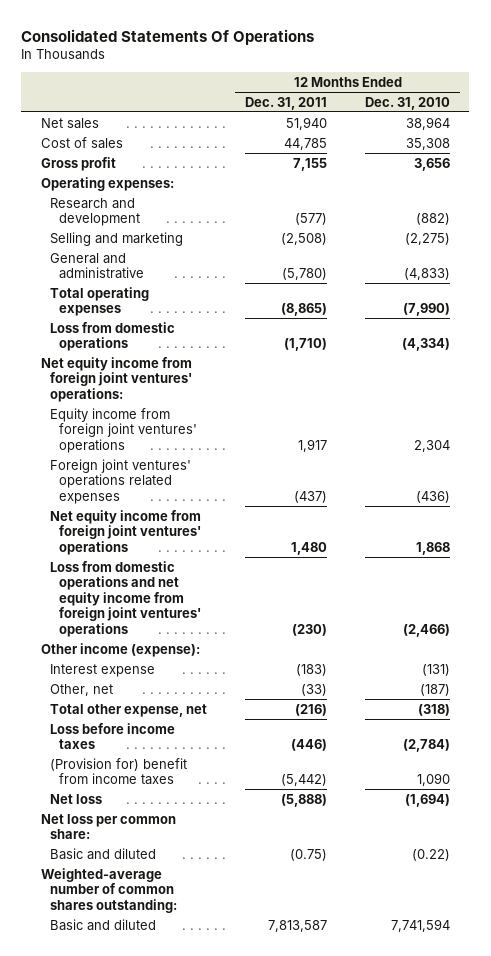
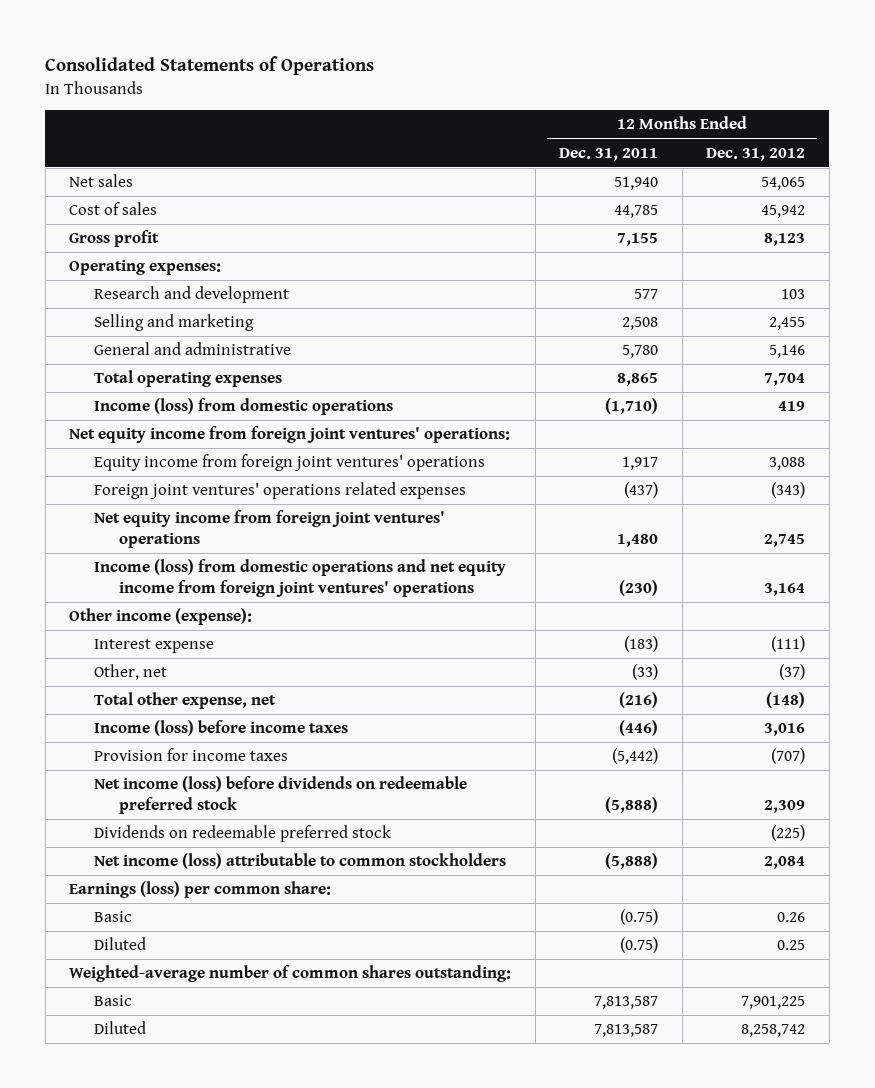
- Consolidated Statements Of Operations
+ Consolidated Statements of Operations
- | 12 Months Ended Dec. 31, 2011 | 12 Months Ended Dec. 31, 2010
+ | 12 Months Ended Dec. 31, 2011 | 12 Months Ended Dec. 31, 2012
- Research and development | (577) | (882)
- Selling and marketing | (2,508) | (2,275)
- General and administrative | (5,780) | (4,833)
- Total operating expenses | (8,865) | (7,990)
- Loss from domestic operations | (1,710) | (4,334)
+ Research and development | 577 | 103
+ Selling and marketing | 2,508 | 2,455
+ General and administrative | 5,780 | 5,146
+ Total operating expenses | 8,865 | 7,704
+ Income (loss) from domestic operations | (1,710) | 419
- Loss from domestic operations and net equity income from foreign joint ventures' operations | (230) | (2,466)
+ Income (loss) from domestic operations and net equity income from foreign joint ventures' operations | (230) | 3,164
- Loss before income taxes | (446) | (2,784)
- (Provision for) benefit from income taxes | (5,442) | 1,090
- Net loss | (5,888) | (1,694)
- Net loss per common share:
- Basic and diluted | (0.75) | (0.22)
+ Income (loss) before income taxes | (446) | 3,016
+ Provision for income taxes | (5,442) | (707)
+ Net income (loss) before dividends on redeemable preferred stock | (5,888) | 2,309
+ Dividends on redeemable preferred stock | | (225)
+ Net income (loss) attributable to common stockholders | (5,888) | 2,084
+ Earnings (loss) per common share:
+ Basic | (0.75) | 0.26
+ Diluted | (0.75) | 0.25
- Basic and diluted | 7,813,587 | 7,741,594
+ Basic | 7,813,587 | 7,901,225
+ Diluted | 7,813,587 | 8,258,742

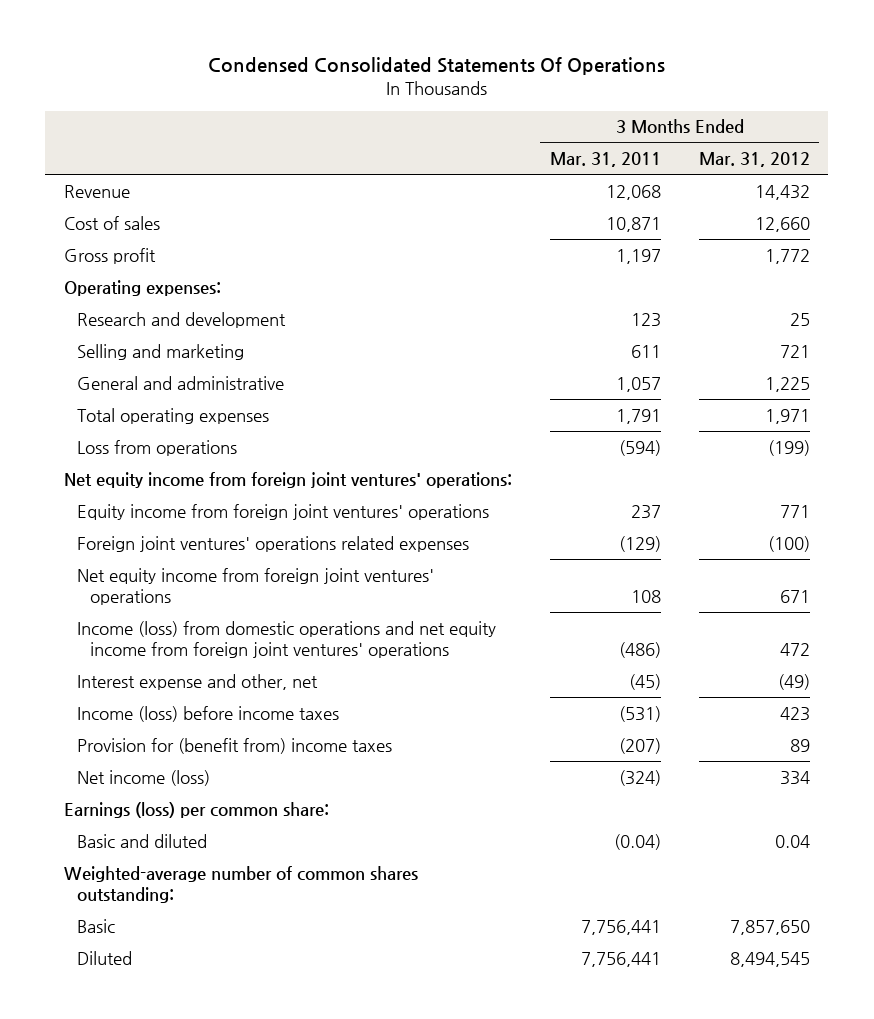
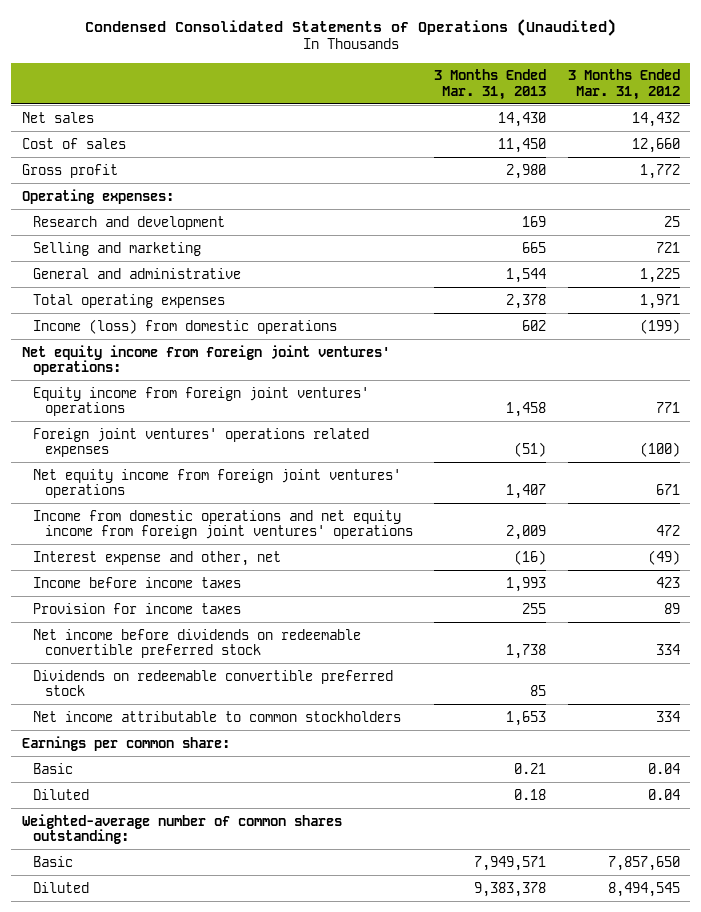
- Condensed Consolidated Statements Of Operations
+ Condensed Consolidated Statements of Operations (Unaudited)
- | 3 Months Ended Mar. 31, 2011 | 3 Months Ended Mar. 31, 2012
+ | 3 Months Ended Mar. 31, 2013 | 3 Months Ended Mar. 31, 2012
- Revenue | 12,068 | 14,432
+ Net sales | 14,430 | 14,432
- Loss from operations | (594) | (199)
+ Income (loss) from domestic operations | 602 | (199)
- Income (loss) from domestic operations and net equity income from foreign joint ventures' operations | (486) | 472
+ Income from domestic operations and net equity income from foreign joint ventures' operations | 2,009 | 472
- Income (loss) before income taxes | (531) | 423
- Provision for (benefit from) income taxes | (207) | 89
- Net income (loss) | (324) | 334
- Earnings (loss) per common share:
- Basic and diluted | (0.04) | 0.04
+ Income before income taxes | 1,993 | 423
+ Provision for income taxes | 255 | 89
+ Net income before dividends on redeemable convertible preferred stock | 1,738 | 334
+ Dividends on redeemable convertible preferred stock | 85 |
+ Net income attributable to common stockholders | 1,653 | 334
+ Earnings per common share:
+ Basic | 0.21 | 0.04
+ Diluted | 0.18 | 0.04

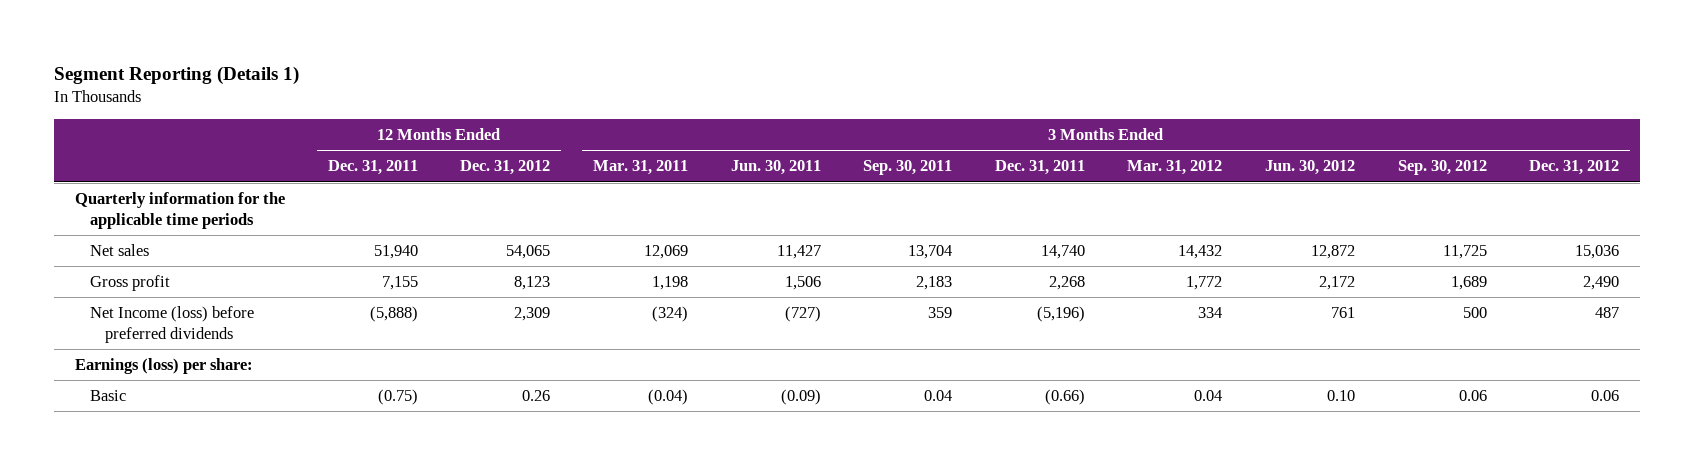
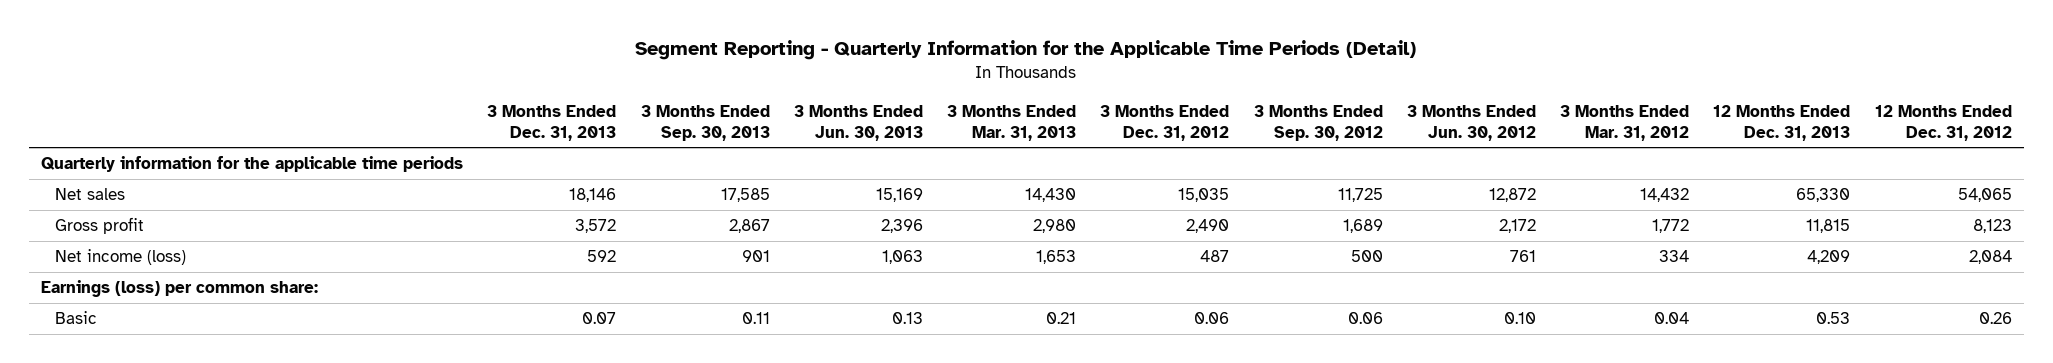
- Segment Reporting (Details 1)
+ Segment Reporting - Quarterly Information for the Applicable Time Periods (Detail)
- | 12 Months Ended Dec. 31, 2011 | 12 Months Ended Dec. 31, 2012 | 3 Months Ended Mar. 31, 2011 | 3 Months Ended Jun. 30, 2011 | 3 Months Ended Sep. 30, 2011 | 3 Months Ended Dec. 31, 2011 | 3 Months Ended Mar. 31, 2012 | 3 Months Ended Jun. 30, 2012 | 3 Months Ended Sep. 30, 2012 | 3 Months Ended Dec. 31, 2012
+ | 3 Months Ended Dec. 31, 2013 | 3 Months Ended Sep. 30, 2013 | 3 Months Ended Jun. 30, 2013 | 3 Months Ended Mar. 31, 2013 | 3 Months Ended Dec. 31, 2012 | 3 Months Ended Sep. 30, 2012 | 3 Months Ended Jun. 30, 2012 | 3 Months Ended Mar. 31, 2012 | 12 Months Ended Dec. 31, 2013 | 12 Months Ended Dec. 31, 2012
- Net sales | 51,940 | 54,065 | 12,069 | 11,427 | 13,704 | 14,740 | 14,432 | 12,872 | 11,725 | 15,036
+ Net sales | 18,146 | 17,585 | 15,169 | 14,430 | 15,035 | 11,725 | 12,872 | 14,432 | 65,330 | 54,065
- Net Income (loss) before preferred dividends | (5,888) | 2,309 | (324) | (727) | 359 | (5,196) | 334 | 761 | 500 | 487
- Earnings (loss) per share:
+ Net income (loss) | 592 | 901 | 1,063 | 1,653 | 487 | 500 | 761 | 334 | 4,209 | 2,084
+ Earnings (loss) per common share:

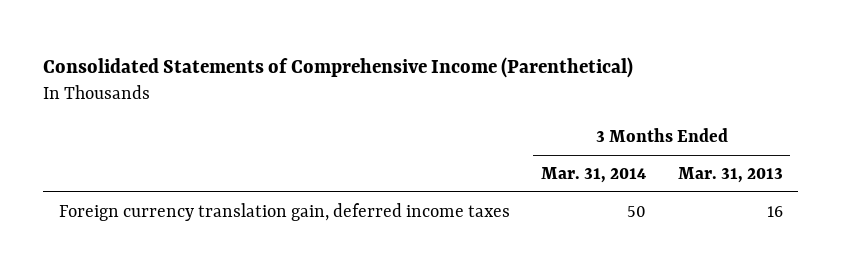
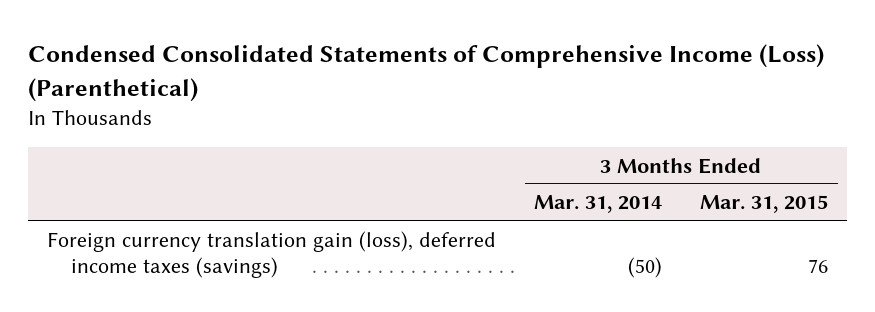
- Consolidated Statements of Comprehensive Income (Parenthetical)
+ Condensed Consolidated Statements of Comprehensive Income (Loss) (Parenthetical)
- | 3 Months Ended Mar. 31, 2014 | 3 Months Ended Mar. 31, 2013
+ | 3 Months Ended Mar. 31, 2014 | 3 Months Ended Mar. 31, 2015
- Foreign currency translation gain, deferred income taxes | 50 | 16
+ Foreign currency translation gain (loss), deferred income taxes (savings) | (50) | 76

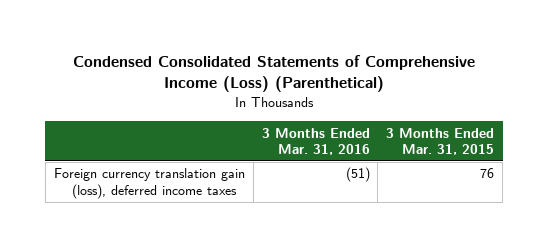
- | 3 Months Ended Mar. 31, 2014 | 3 Months Ended Mar. 31, 2015
+ | 3 Months Ended Mar. 31, 2016 | 3 Months Ended Mar. 31, 2015
- Foreign currency translation gain (loss), deferred income taxes (savings) | (50) | 76
+ Foreign currency translation gain (loss), deferred income taxes | (51) | 76

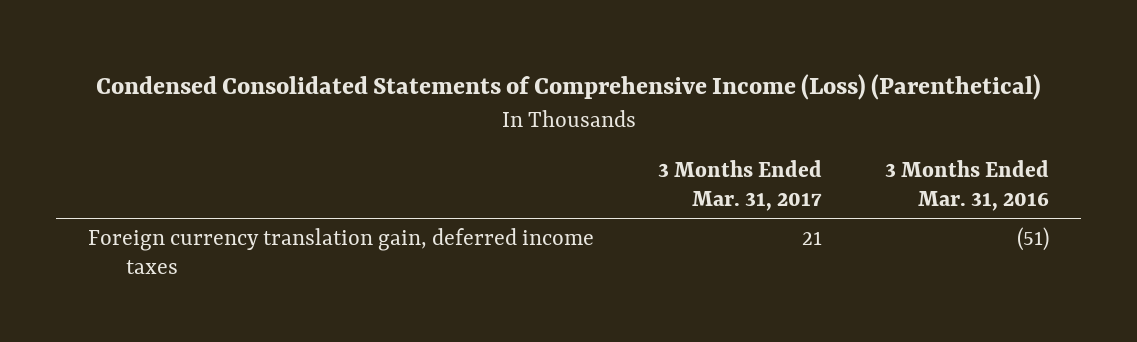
- | 3 Months Ended Mar. 31, 2016 | 3 Months Ended Mar. 31, 2015
+ | 3 Months Ended Mar. 31, 2017 | 3 Months Ended Mar. 31, 2016
- Foreign currency translation gain (loss), deferred income taxes | (51) | 76
+ Foreign currency translation gain, deferred income taxes | 21 | (51)

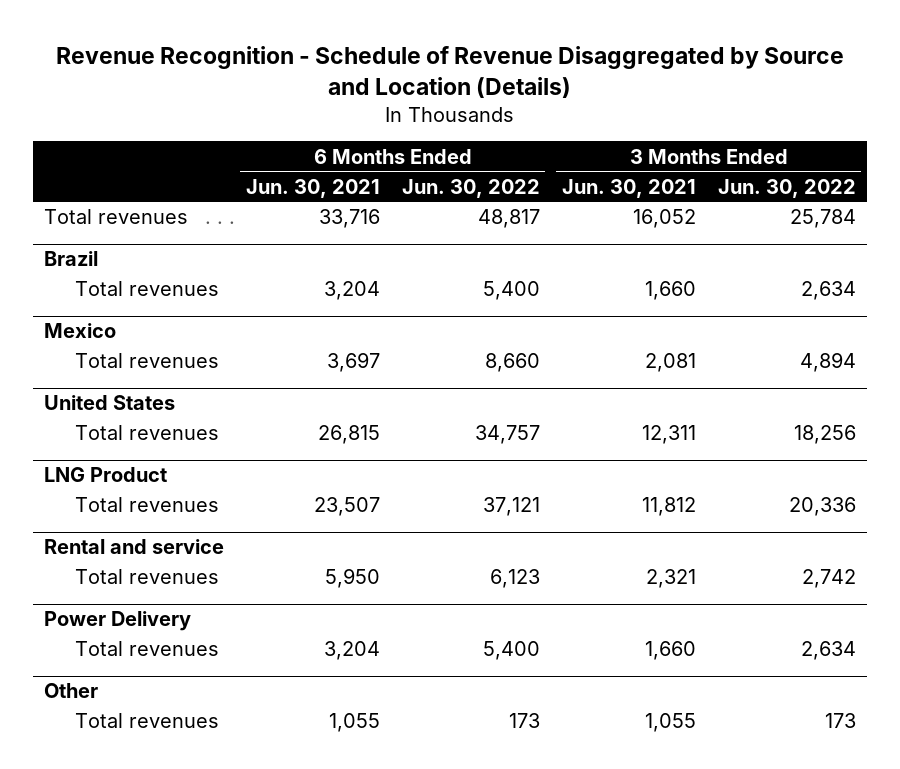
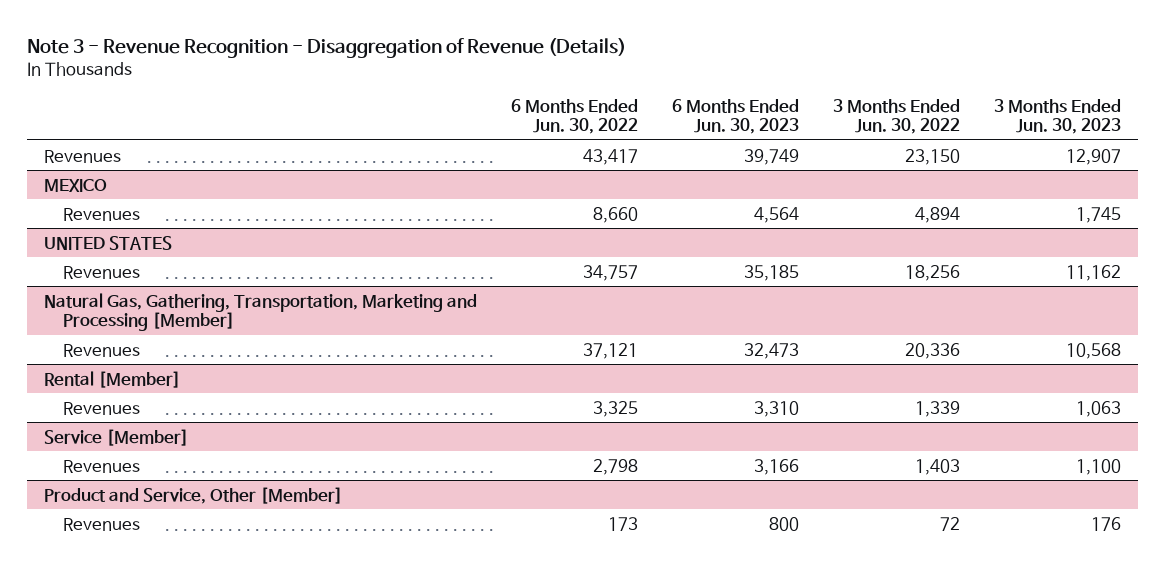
- Revenue Recognition - Schedule of Revenue Disaggregated by Source and Location (Details)
+ Note 3 - Revenue Recognition - Disaggregation of Revenue (Details)
- | 6 Months Ended Jun. 30, 2021 | 6 Months Ended Jun. 30, 2022 | 3 Months Ended Jun. 30, 2021 | 3 Months Ended Jun. 30, 2022
+ | 6 Months Ended Jun. 30, 2022 | 6 Months Ended Jun. 30, 2023 | 3 Months Ended Jun. 30, 2022 | 3 Months Ended Jun. 30, 2023
- Total revenues | 33,716 | 48,817 | 16,052 | 25,784
- Brazil
- Total revenues | 3,204 | 5,400 | 1,660 | 2,634
- Mexico
- Total revenues | 3,697 | 8,660 | 2,081 | 4,894
- United States
- Total revenues | 26,815 | 34,757 | 12,311 | 18,256
- LNG Product
- Total revenues | 23,507 | 37,121 | 11,812 | 20,336
- Rental and service
- Total revenues | 5,950 | 6,123 | 2,321 | 2,742
- Power Delivery
- Total revenues | 3,204 | 5,400 | 1,660 | 2,634
- Other
- Total revenues | 1,055 | 173 | 1,055 | 173
+ Revenues | 43,417 | 39,749 | 23,150 | 12,907
+ MEXICO
+ Revenues | 8,660 | 4,564 | 4,894 | 1,745
+ UNITED STATES
+ Revenues | 34,757 | 35,185 | 18,256 | 11,162
+ Natural Gas, Gathering, Transportation, Marketing and Processing [Member]
+ Revenues | 37,121 | 32,473 | 20,336 | 10,568
+ Rental [Member]
+ Revenues | 3,325 | 3,310 | 1,339 | 1,063
+ Service [Member]
+ Revenues | 2,798 | 3,166 | 1,403 | 1,100
+ Product and Service, Other [Member]
+ Revenues | 173 | 800 | 72 | 176

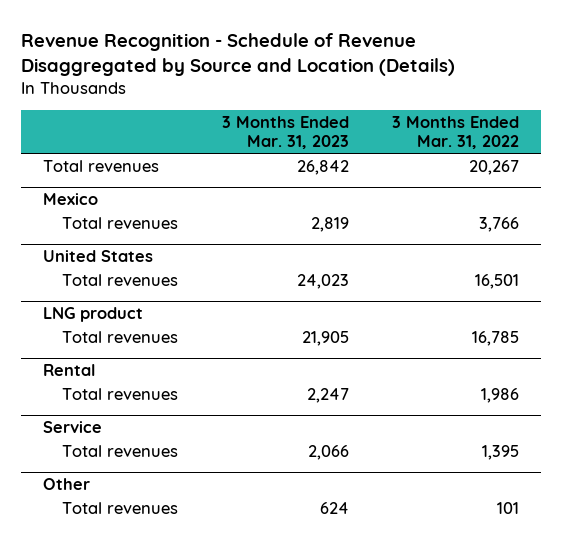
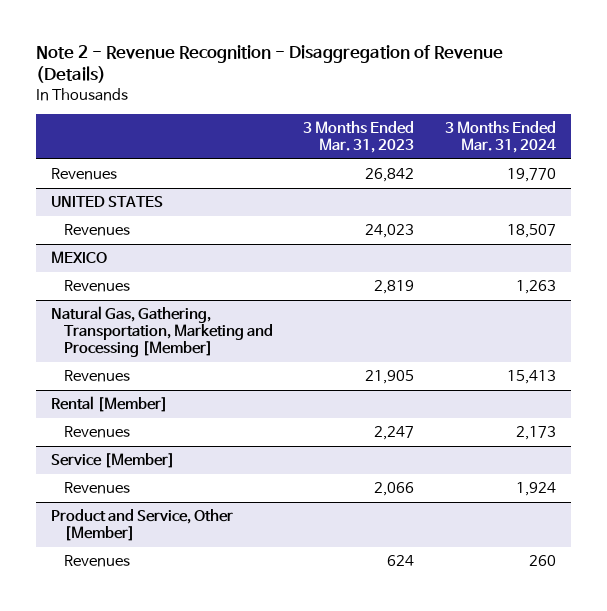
- Revenue Recognition - Schedule of Revenue Disaggregated by Source and Location (Details)
+ Note 2 - Revenue Recognition - Disaggregation of Revenue (Details)
- | 3 Months Ended Mar. 31, 2023 | 3 Months Ended Mar. 31, 2022
+ | 3 Months Ended Mar. 31, 2023 | 3 Months Ended Mar. 31, 2024
- Total revenues | 26,842 | 20,267
- Mexico
- Total revenues | 2,819 | 3,766
- United States
- Total revenues | 24,023 | 16,501
- LNG product
- Total revenues | 21,905 | 16,785
- Rental
- Total revenues | 2,247 | 1,986
- Service
- Total revenues | 2,066 | 1,395
- Other
- Total revenues | 624 | 101
+ Revenues | 26,842 | 19,770
+ UNITED STATES
+ Revenues | 24,023 | 18,507
+ MEXICO
+ Revenues | 2,819 | 1,263
+ Natural Gas, Gathering, Transportation, Marketing and Processing [Member]
+ Revenues | 21,905 | 15,413
+ Rental [Member]
+ Revenues | 2,247 | 2,173
+ Service [Member]
+ Revenues | 2,066 | 1,924
+ Product and Service, Other [Member]
+ Revenues | 624 | 260

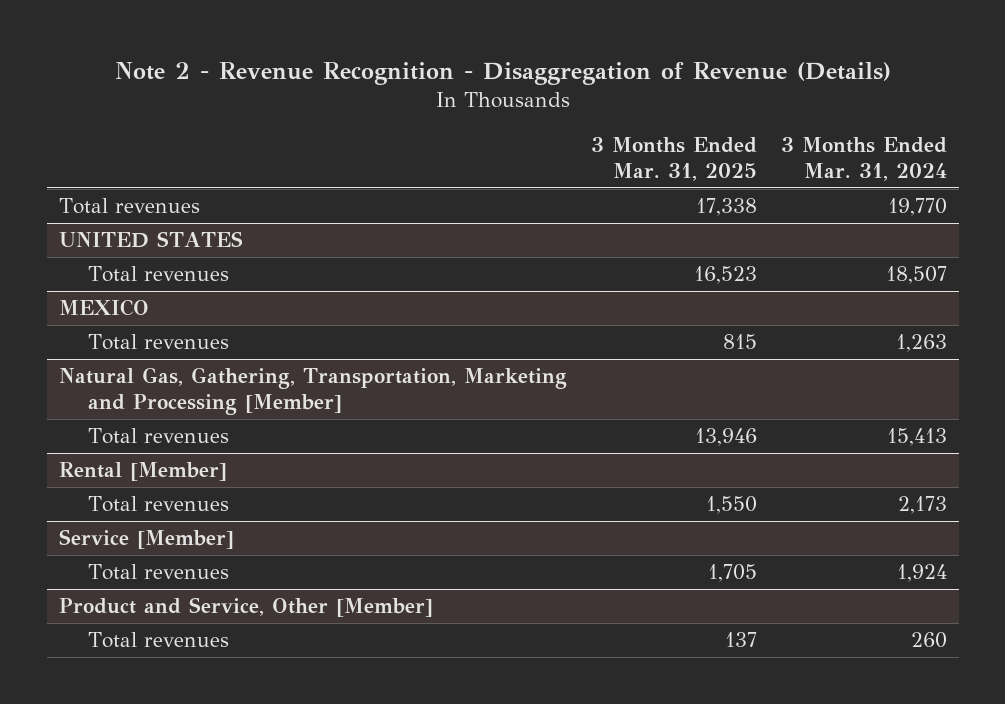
- | 3 Months Ended Mar. 31, 2023 | 3 Months Ended Mar. 31, 2024
+ | 3 Months Ended Mar. 31, 2025 | 3 Months Ended Mar. 31, 2024
- Revenues | 26,842 | 19,770
+ Total revenues | 17,338 | 19,770
@ UNITED STATES
- Revenues | 24,023 | 18,507
+ Total revenues | 16,523 | 18,507
@ MEXICO
- Revenues | 2,819 | 1,263
+ Total revenues | 815 | 1,263
@ Natural Gas, Gathering, Transportation, Marketing and Processing [Member]
- Revenues | 21,905 | 15,413
+ Total revenues | 13,946 | 15,413
@ Rental [Member]
- Revenues | 2,247 | 2,173
+ Total revenues | 1,550 | 2,173
@ Service [Member]
- Revenues | 2,066 | 1,924
+ Total revenues | 1,705 | 1,924
@ Product and Service, Other [Member]
- Revenues | 624 | 260
+ Total revenues | 137 | 260

